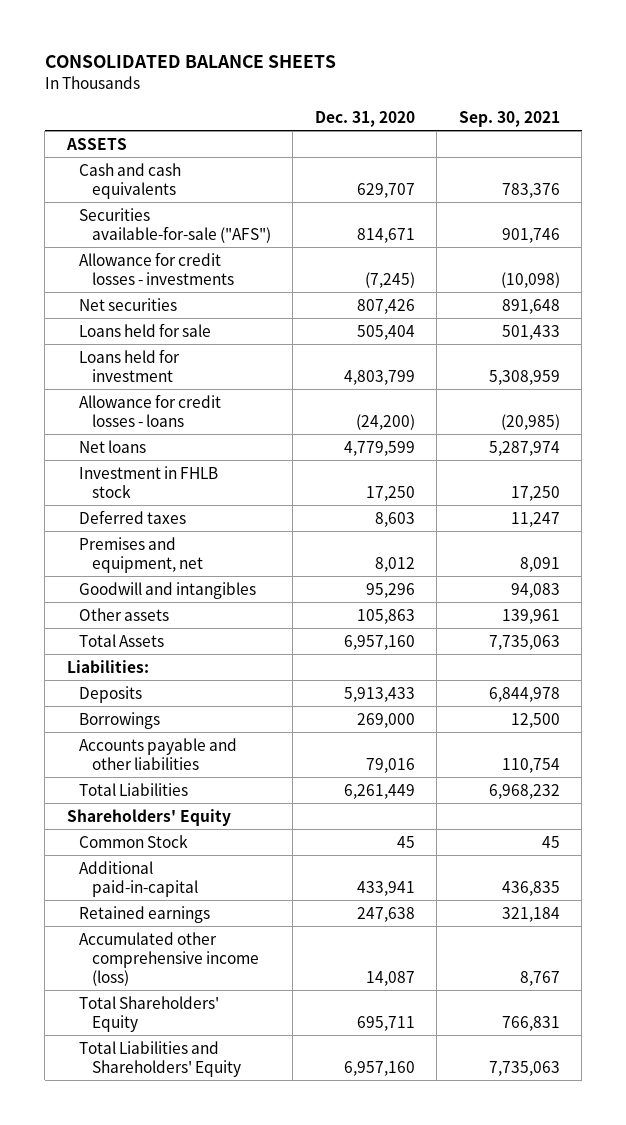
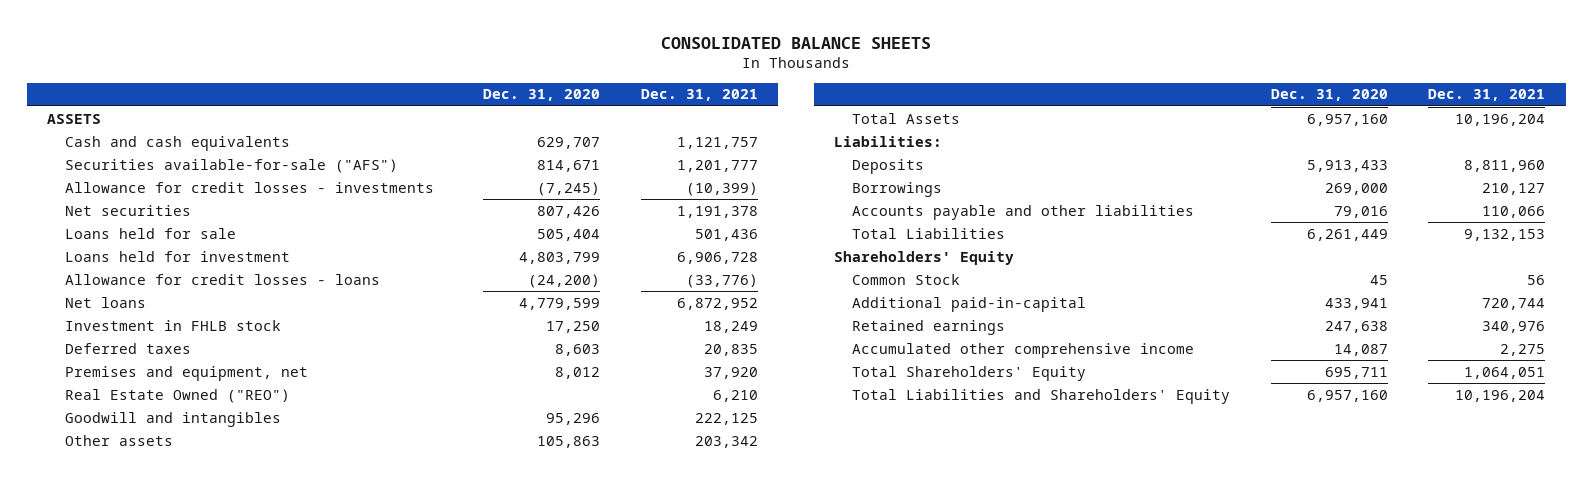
- | Dec. 31, 2020 | Sep. 30, 2021
+ | Dec. 31, 2020 | Dec. 31, 2021
+ Real Estate Owned ("REO") | | 6,210
- Accumulated other comprehensive income (loss) | 14,087 | 8,767
+ Accumulated other comprehensive income | 14,087 | 2,275

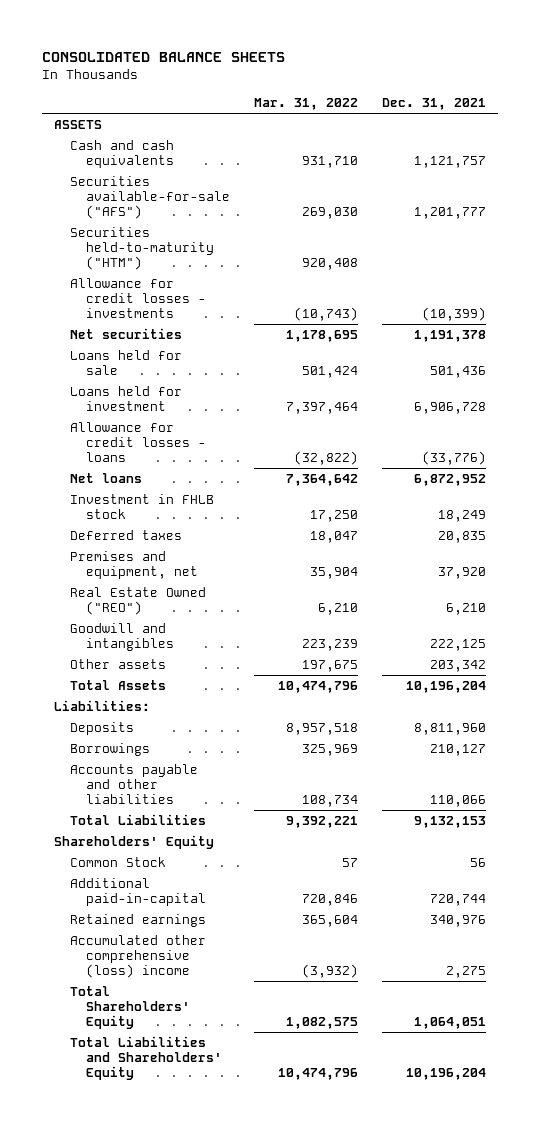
- | Dec. 31, 2020 | Dec. 31, 2021
+ | Mar. 31, 2022 | Dec. 31, 2021
+ Securities held-to-maturity ("HTM") | 920,408 |
- Accumulated other comprehensive income | 14,087 | 2,275
+ Accumulated other comprehensive (loss) income | (3,932) | 2,275

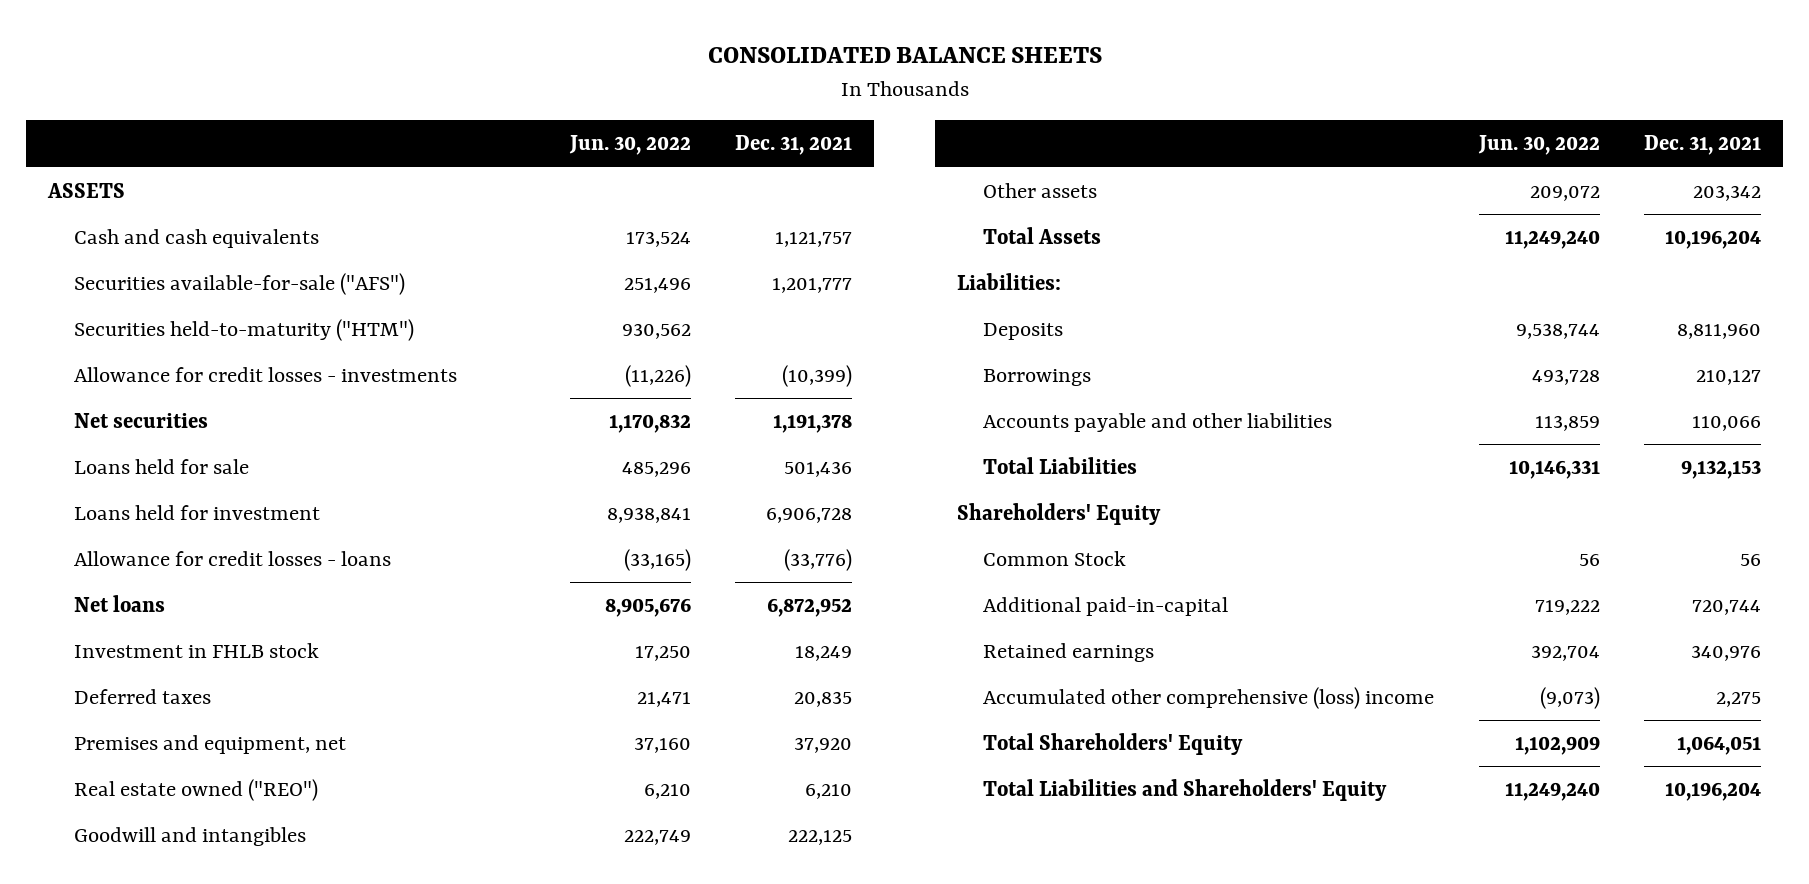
- | Mar. 31, 2022 | Dec. 31, 2021
+ | Jun. 30, 2022 | Dec. 31, 2021
- Real Estate Owned ("REO") | 6,210 | 6,210
+ Real estate owned ("REO") | 6,210 | 6,210

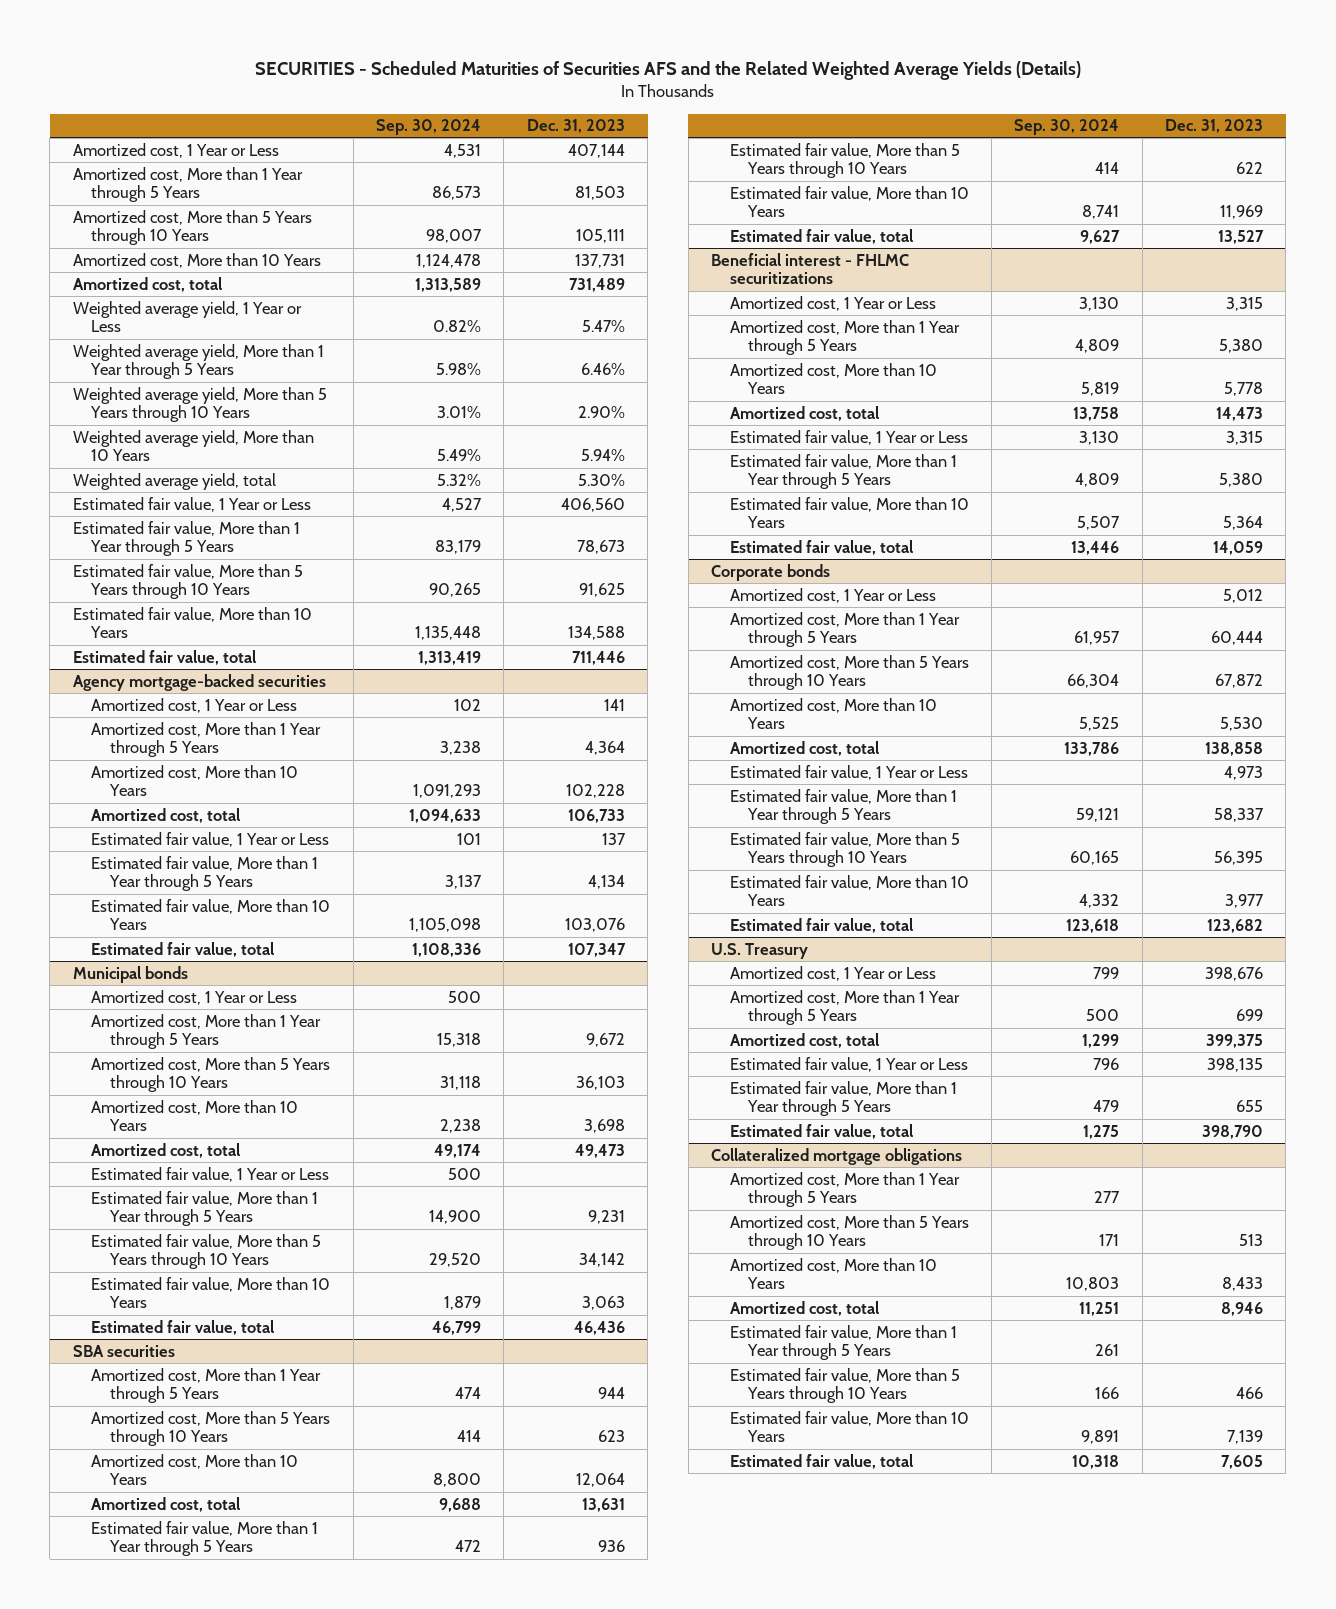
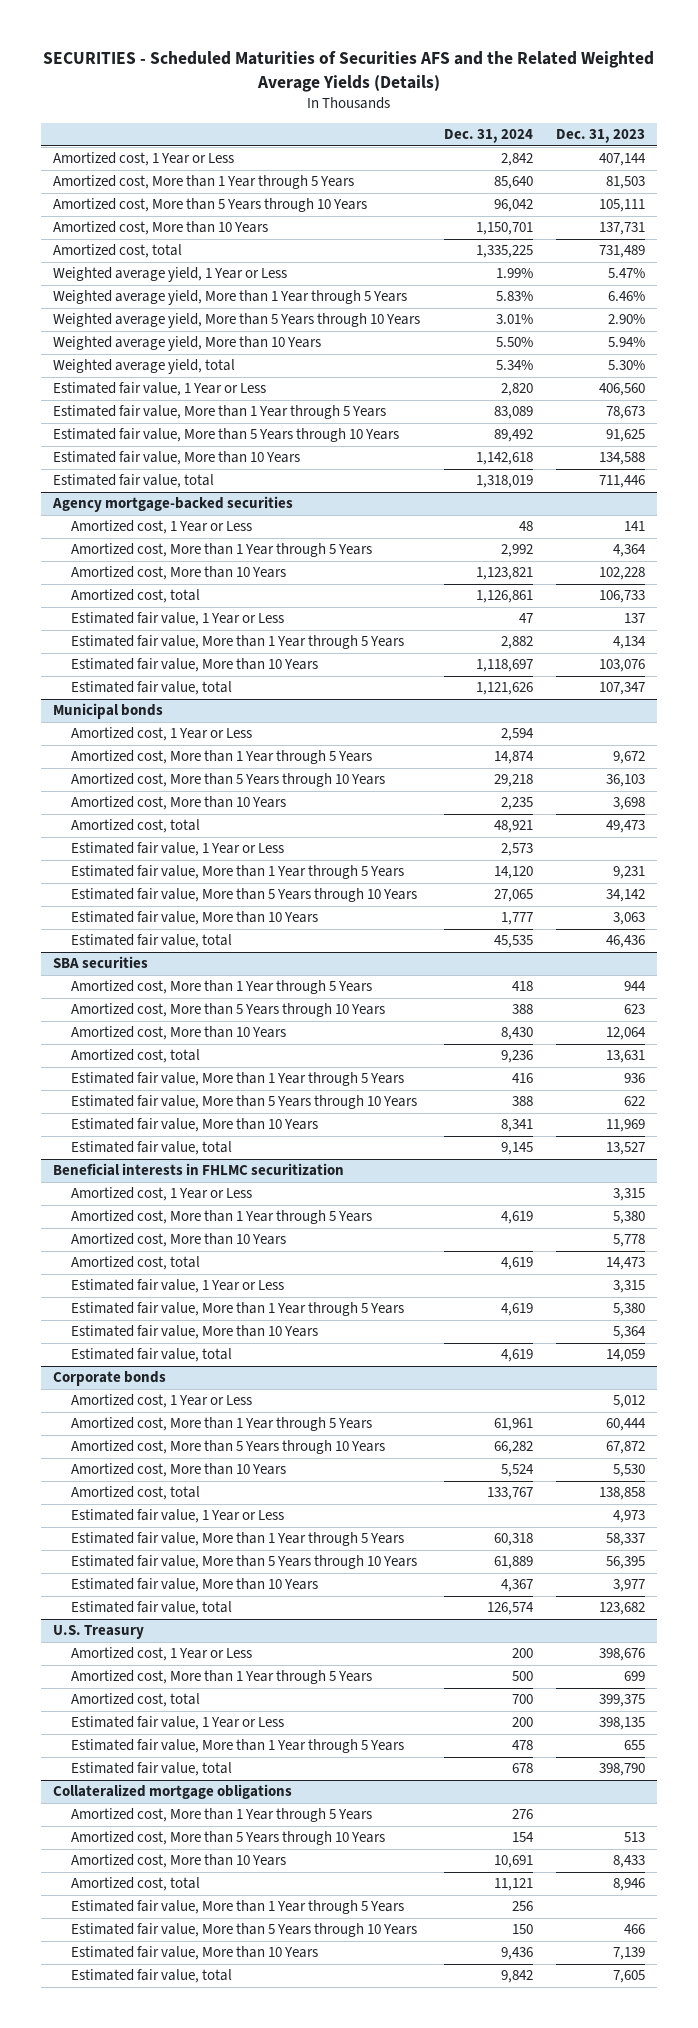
- | Sep. 30, 2024 | Dec. 31, 2023
+ | Dec. 31, 2024 | Dec. 31, 2023
- Beneficial interest - FHLMC securitizations
+ Beneficial interests in FHLMC securitization

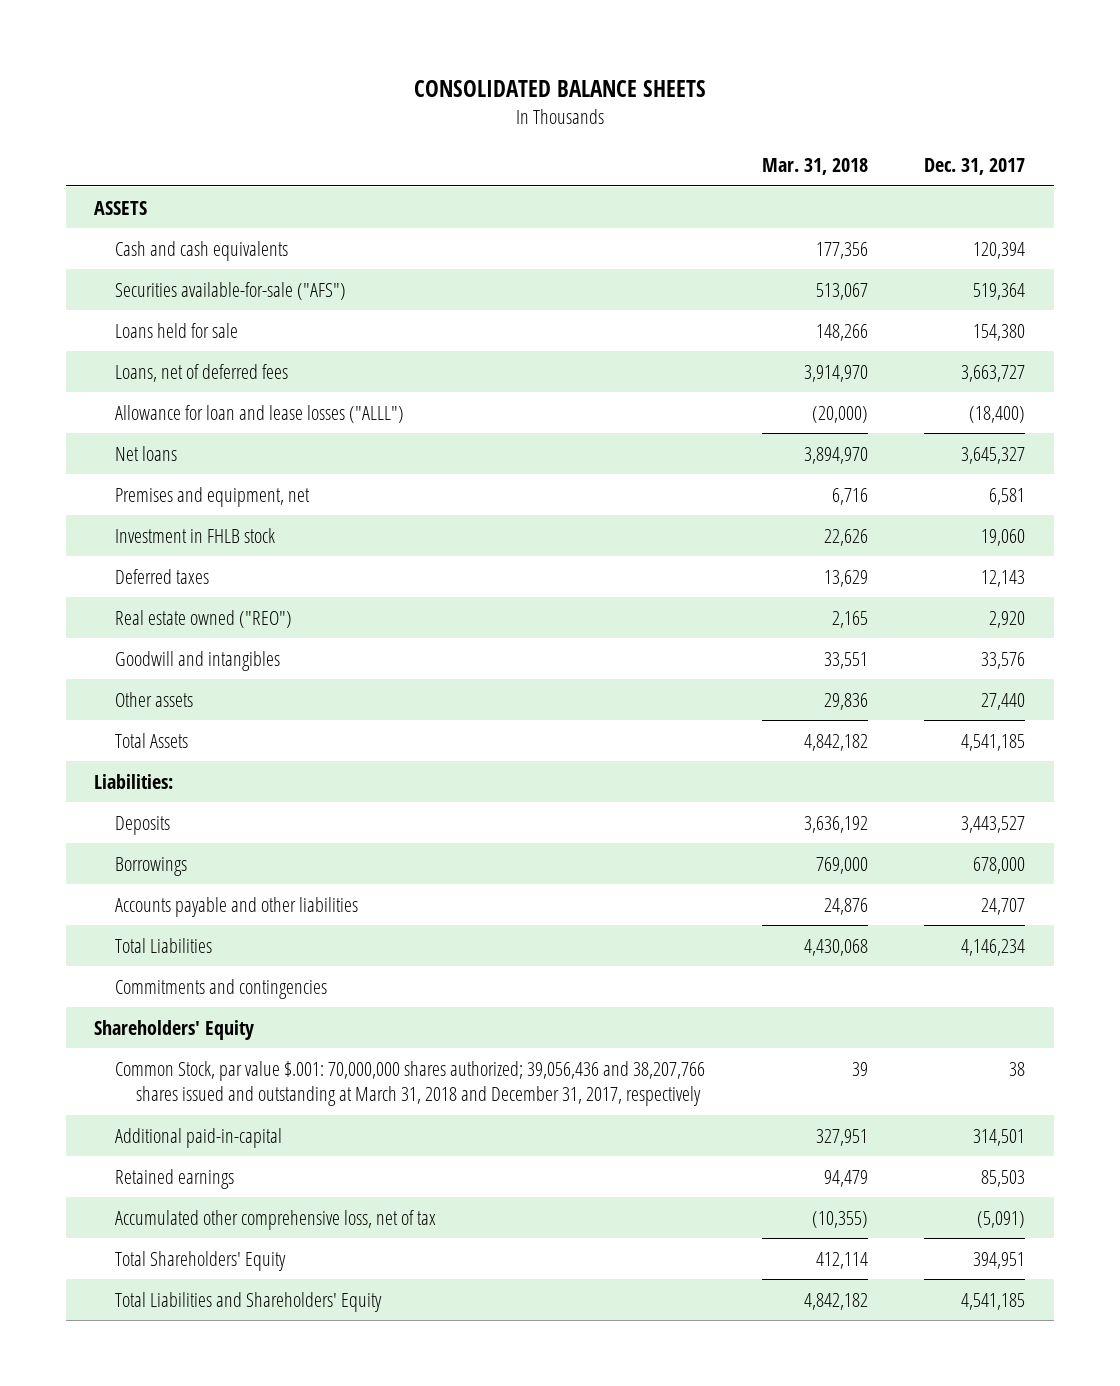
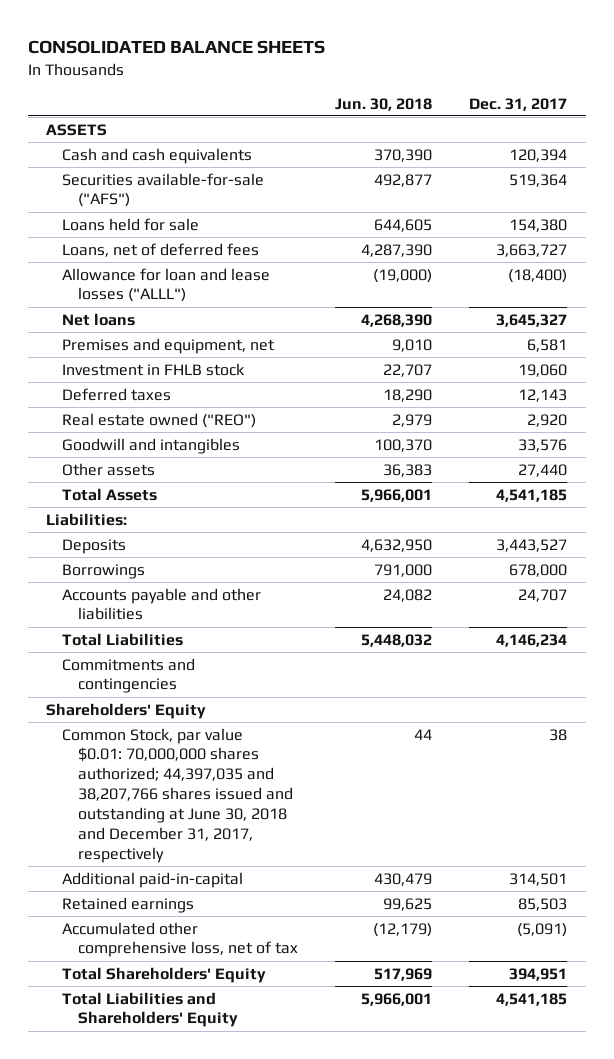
- | Mar. 31, 2018 | Dec. 31, 2017
+ | Jun. 30, 2018 | Dec. 31, 2017
- Common Stock, par value $.001: 70,000,000 shares authorized; 39,056,436 and 38,207,766 shares issued and outstanding at March 31, 2018 and December 31, 2017, respectively | 39 | 38
+ Common Stock, par value $0.01: 70,000,000 shares authorized; 44,397,035 and 38,207,766 shares issued and outstanding at June 30, 2018 and December 31, 2017, respectively | 44 | 38

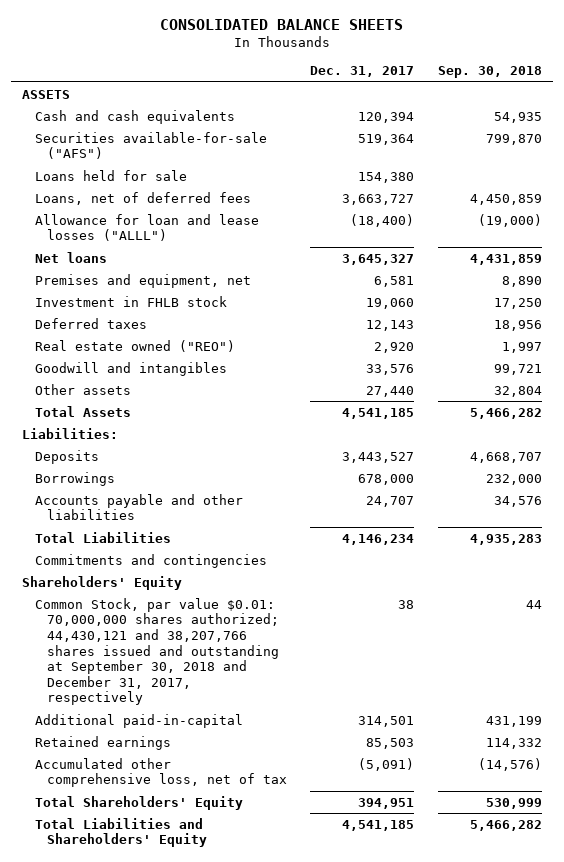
- | Jun. 30, 2018 | Dec. 31, 2017
+ | Dec. 31, 2017 | Sep. 30, 2018
- Common Stock, par value $0.01: 70,000,000 shares authorized; 44,397,035 and 38,207,766 shares issued and outstanding at June 30, 2018 and December 31, 2017, respectively | 44 | 38
+ Common Stock, par value $0.01: 70,000,000 shares authorized; 44,430,121 and 38,207,766 shares issued and outstanding at September 30, 2018 and December 31, 2017, respectively | 38 | 44

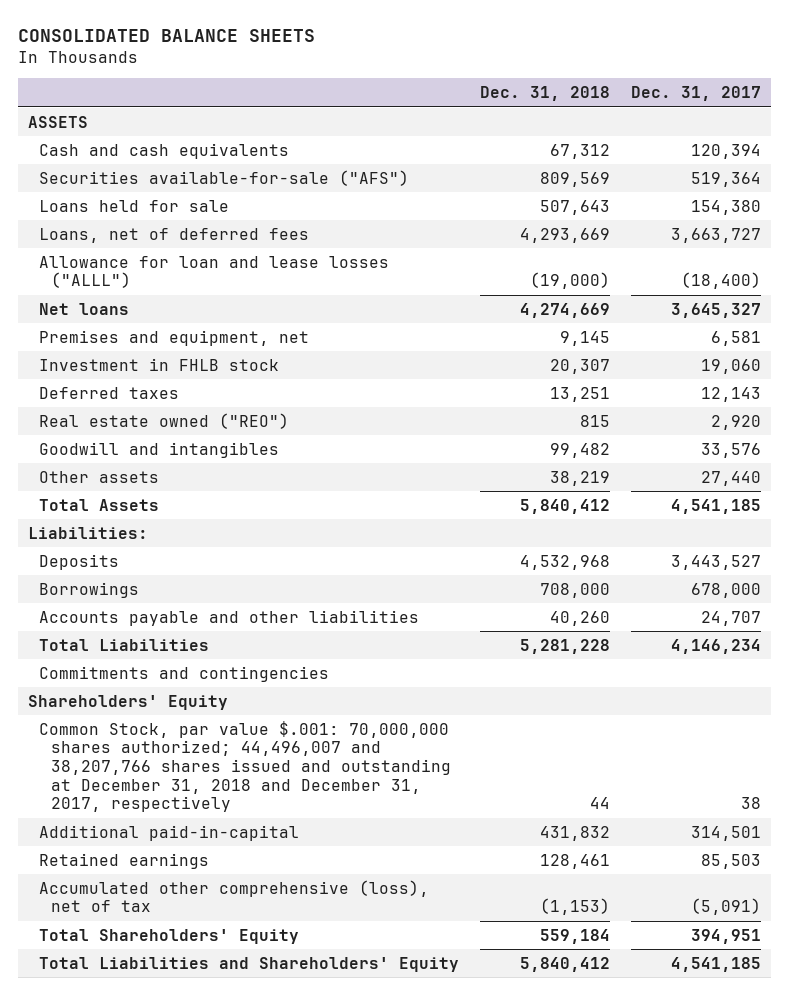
- | Dec. 31, 2017 | Sep. 30, 2018
+ | Dec. 31, 2018 | Dec. 31, 2017
- Common Stock, par value $0.01: 70,000,000 shares authorized; 44,430,121 and 38,207,766 shares issued and outstanding at September 30, 2018 and December 31, 2017, respectively | 38 | 44
+ Common Stock, par value $.001: 70,000,000 shares authorized; 44,496,007 and 38,207,766 shares issued and outstanding at December 31, 2018 and December 31, 2017, respectively | 44 | 38
- Accumulated other comprehensive loss, net of tax | (5,091) | (14,576)
+ Accumulated other comprehensive (loss), net of tax | (1,153) | (5,091)

